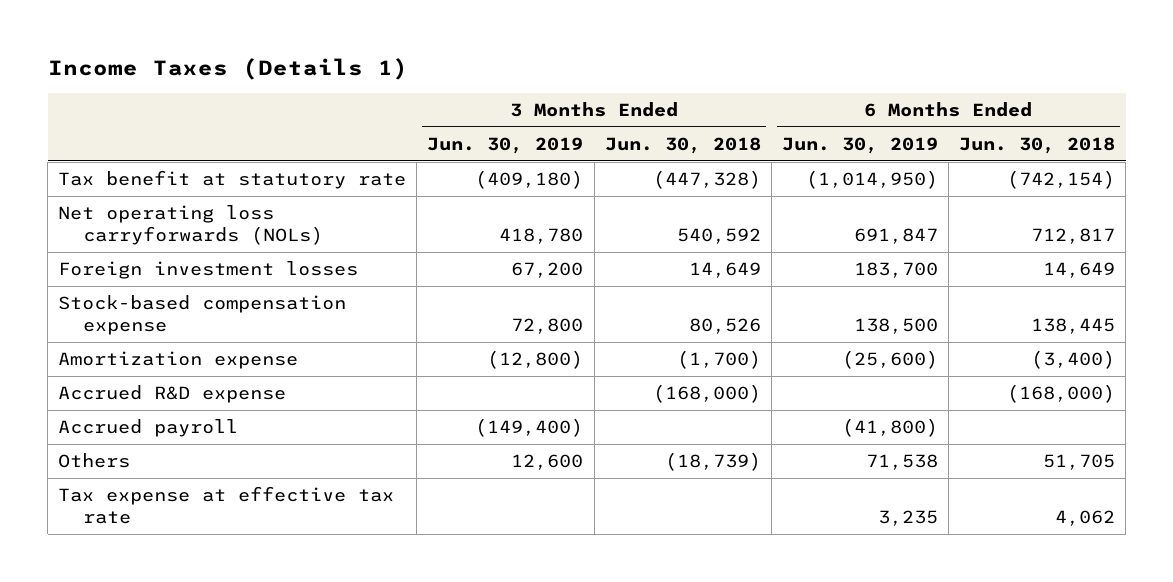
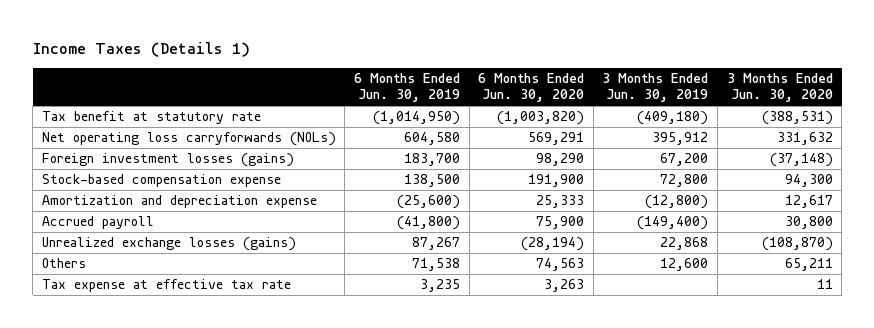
- | 3 Months Ended Jun. 30, 2019 | 3 Months Ended Jun. 30, 2018 | 6 Months Ended Jun. 30, 2019 | 6 Months Ended Jun. 30, 2018
+ | 6 Months Ended Jun. 30, 2019 | 6 Months Ended Jun. 30, 2020 | 3 Months Ended Jun. 30, 2019 | 3 Months Ended Jun. 30, 2020
- Net operating loss carryforwards (NOLs) | 418,780 | 540,592 | 691,847 | 712,817
- Foreign investment losses | 67,200 | 14,649 | 183,700 | 14,649
+ Net operating loss carryforwards (NOLs) | 604,580 | 569,291 | 395,912 | 331,632
+ Foreign investment losses (gains) | 183,700 | 98,290 | 67,200 | (37,148)
- Amortization expense | (12,800) | (1,700) | (25,600) | (3,400)
- Accrued R&D expense | | (168,000) | | (168,000)
+ Amortization and depreciation expense | (25,600) | 25,333 | (12,800) | 12,617
+ Unrealized exchange losses (gains) | 87,267 | (28,194) | 22,868 | (108,870)

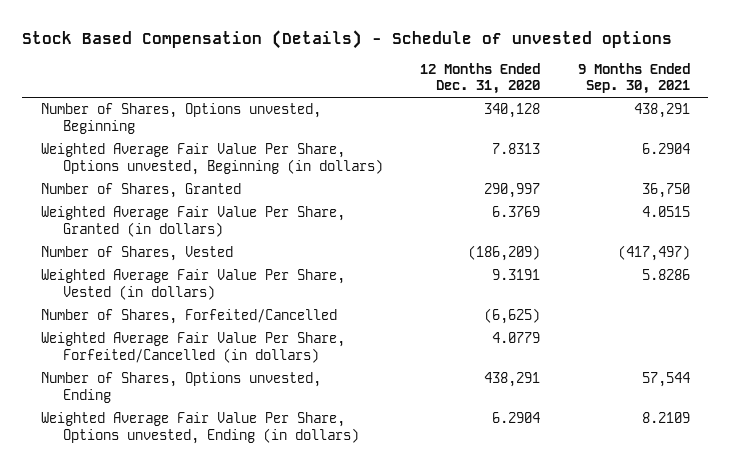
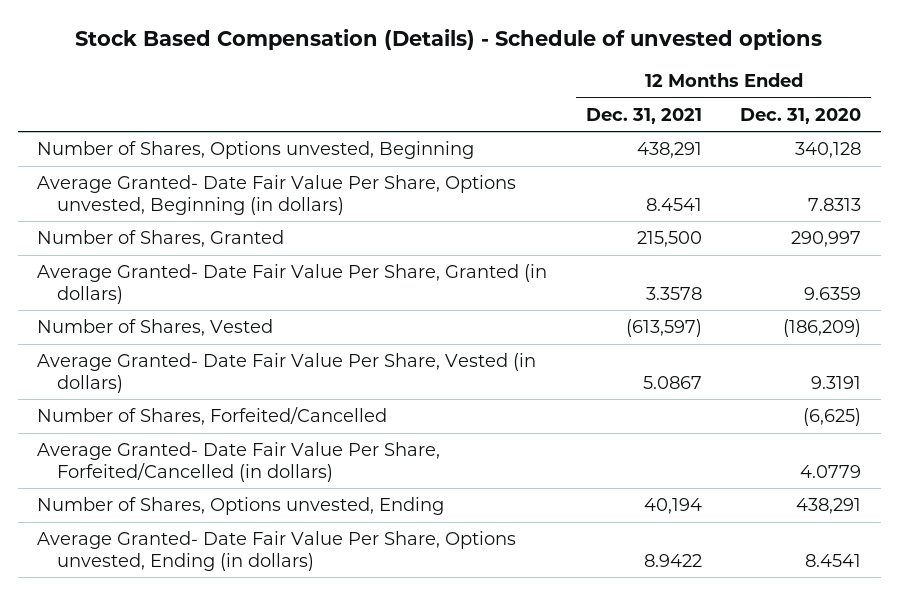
- | 12 Months Ended Dec. 31, 2020 | 9 Months Ended Sep. 30, 2021
+ | 12 Months Ended Dec. 31, 2021 | 12 Months Ended Dec. 31, 2020
- Weighted Average Fair Value Per Share, Options unvested, Beginning (in dollars) | 7.8313 | 6.2904
+ Average Granted- Date Fair Value Per Share, Options unvested, Beginning (in dollars) | 8.4541 | 7.8313
- Weighted Average Fair Value Per Share, Granted (in dollars) | 6.3769 | 4.0515
+ Average Granted- Date Fair Value Per Share, Granted (in dollars) | 3.3578 | 9.6359
- Weighted Average Fair Value Per Share, Vested (in dollars) | 9.3191 | 5.8286
+ Average Granted- Date Fair Value Per Share, Vested (in dollars) | 5.0867 | 9.3191
- Weighted Average Fair Value Per Share, Forfeited/Cancelled (in dollars) | 4.0779 |
+ Average Granted- Date Fair Value Per Share, Forfeited/Cancelled (in dollars) | | 4.0779
- Weighted Average Fair Value Per Share, Options unvested, Ending (in dollars) | 6.2904 | 8.2109
+ Average Granted- Date Fair Value Per Share, Options unvested, Ending (in dollars) | 8.9422 | 8.4541

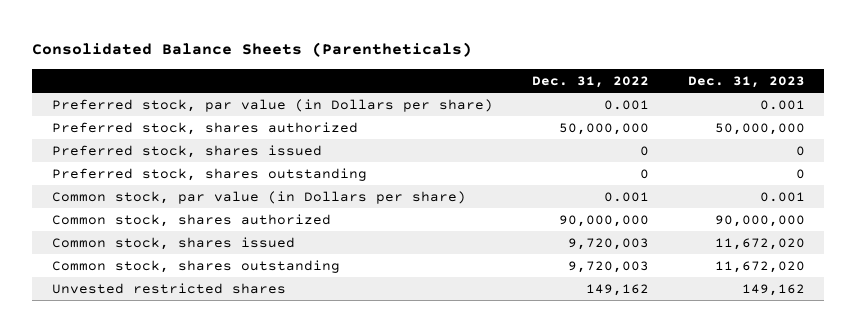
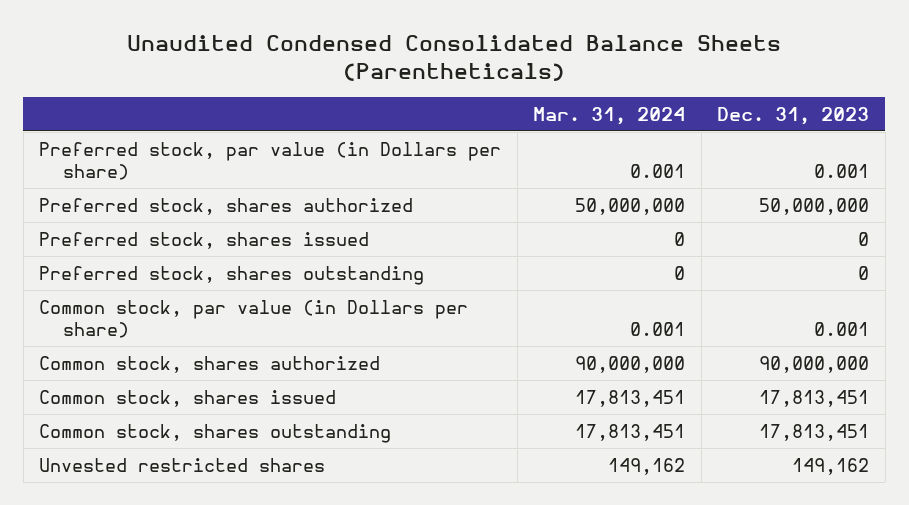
- Consolidated Balance Sheets (Parentheticals)
+ Unaudited Condensed Consolidated Balance Sheets (Parentheticals)
- | Dec. 31, 2022 | Dec. 31, 2023
+ | Mar. 31, 2024 | Dec. 31, 2023
- Common stock, shares issued | 9,720,003 | 11,672,020
- Common stock, shares outstanding | 9,720,003 | 11,672,020
+ Common stock, shares issued | 17,813,451 | 17,813,451
+ Common stock, shares outstanding | 17,813,451 | 17,813,451

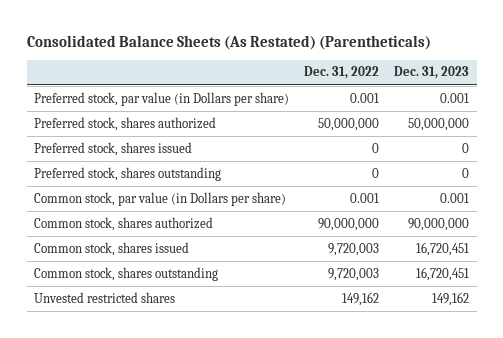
- Unaudited Condensed Consolidated Balance Sheets (Parentheticals)
+ Consolidated Balance Sheets (As Restated) (Parentheticals)
- | Mar. 31, 2024 | Dec. 31, 2023
+ | Dec. 31, 2022 | Dec. 31, 2023
- Common stock, shares issued | 17,813,451 | 17,813,451
- Common stock, shares outstanding | 17,813,451 | 17,813,451
+ Common stock, shares issued | 9,720,003 | 16,720,451
+ Common stock, shares outstanding | 9,720,003 | 16,720,451

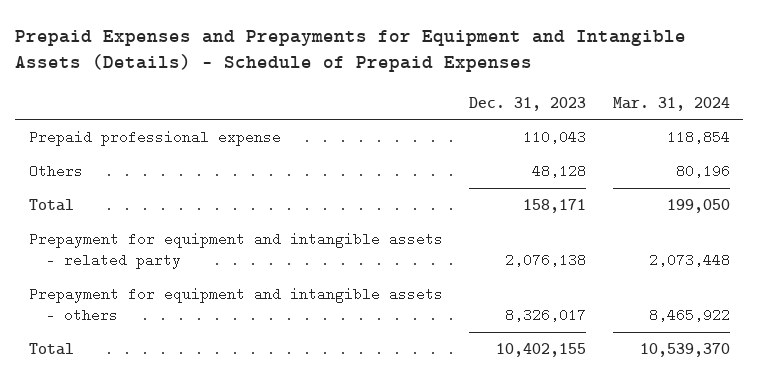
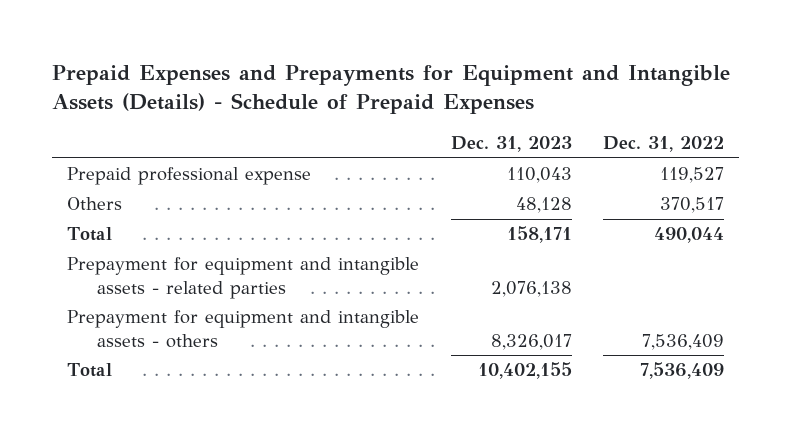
- | Dec. 31, 2023 | Mar. 31, 2024
+ | Dec. 31, 2023 | Dec. 31, 2022
- Prepayment for equipment and intangible assets - related party | 2,076,138 | 2,073,448
+ Prepayment for equipment and intangible assets - related parties | 2,076,138 |

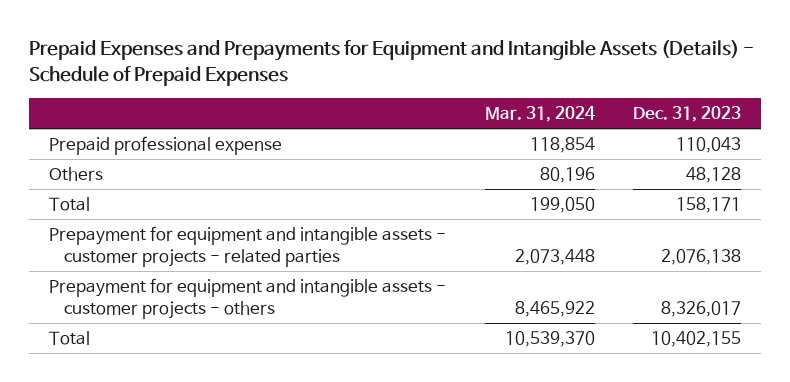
- | Dec. 31, 2023 | Dec. 31, 2022
+ | Mar. 31, 2024 | Dec. 31, 2023
- Prepayment for equipment and intangible assets - related parties | 2,076,138 |
- Prepayment for equipment and intangible assets - others | 8,326,017 | 7,536,409
+ Prepayment for equipment and intangible assets - customer projects - related parties | 2,073,448 | 2,076,138
+ Prepayment for equipment and intangible assets - customer projects - others | 8,465,922 | 8,326,017

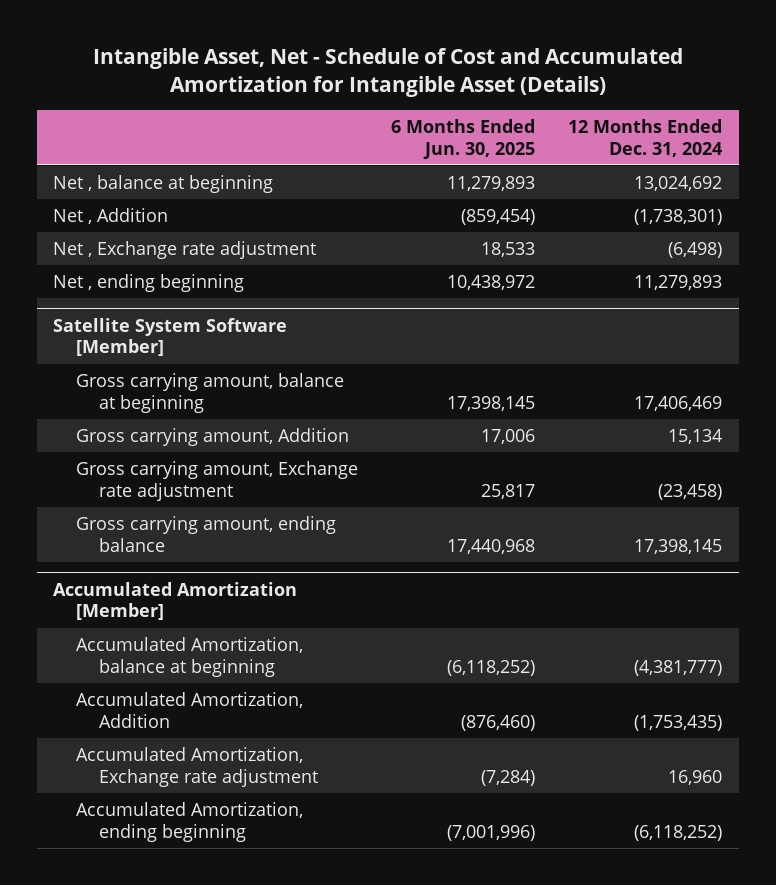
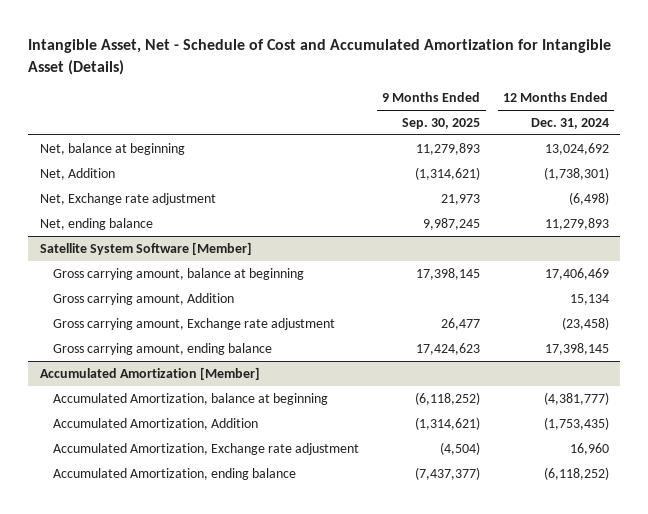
- | 6 Months Ended Jun. 30, 2025 | 12 Months Ended Dec. 31, 2024
+ | 9 Months Ended Sep. 30, 2025 | 12 Months Ended Dec. 31, 2024
- Net , balance at beginning | 11,279,893 | 13,024,692
- Net , Addition | (859,454) | (1,738,301)
- Net , Exchange rate adjustment | 18,533 | (6,498)
- Net , ending beginning | 10,438,972 | 11,279,893
+ Net, balance at beginning | 11,279,893 | 13,024,692
+ Net, Addition | (1,314,621) | (1,738,301)
+ Net, Exchange rate adjustment | 21,973 | (6,498)
+ Net, ending balance | 9,987,245 | 11,279,893
@ Accumulated Amortization [Member]
- Accumulated Amortization, ending beginning | (7,001,996) | (6,118,252)
+ Accumulated Amortization, ending balance | (7,437,377) | (6,118,252)

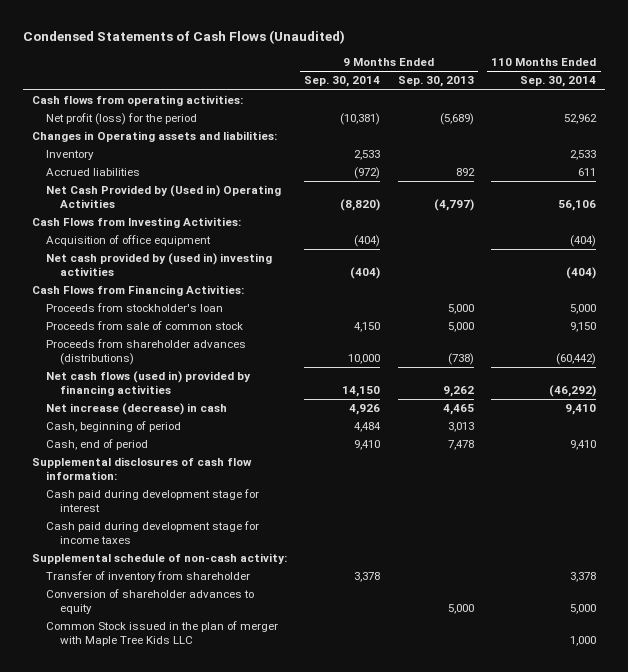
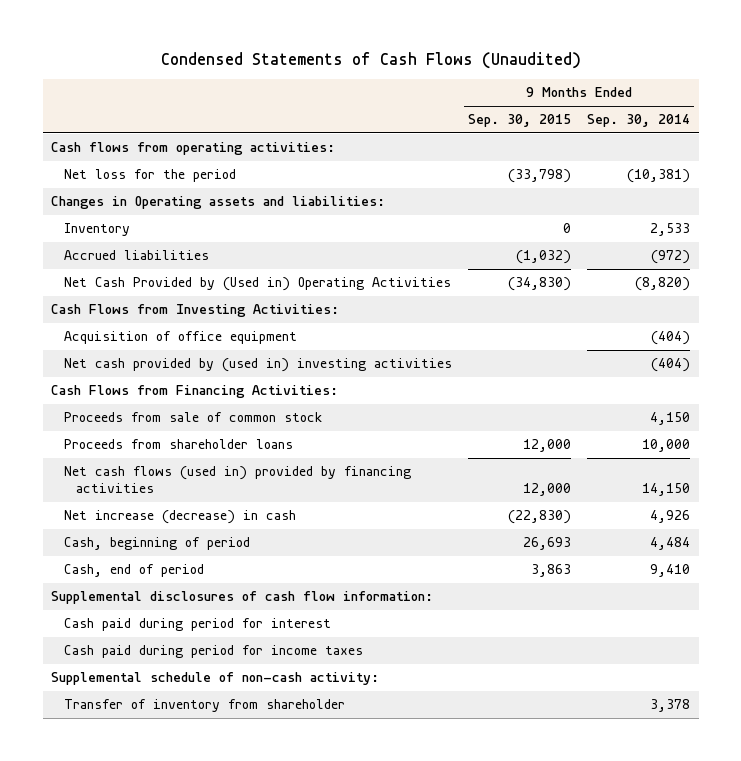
- | 9 Months Ended Sep. 30, 2014 | 9 Months Ended Sep. 30, 2013 | 110 Months Ended Sep. 30, 2014
+ | 9 Months Ended Sep. 30, 2015 | 9 Months Ended Sep. 30, 2014
- Net profit (loss) for the period | (10,381) | (5,689) | 52,962
+ Net loss for the period | (33,798) | (10,381)
- Proceeds from stockholder's loan | | 5,000 | 5,000
- Proceeds from shareholder advances (distributions) | 10,000 | (738) | (60,442)
+ Proceeds from shareholder loans | 12,000 | 10,000
- Cash paid during development stage for interest
- Cash paid during development stage for income taxes
+ Cash paid during period for interest
+ Cash paid during period for income taxes
- Conversion of shareholder advances to equity | | 5,000 | 5,000
- Common Stock issued in the plan of merger with Maple Tree Kids LLC | | | 1,000

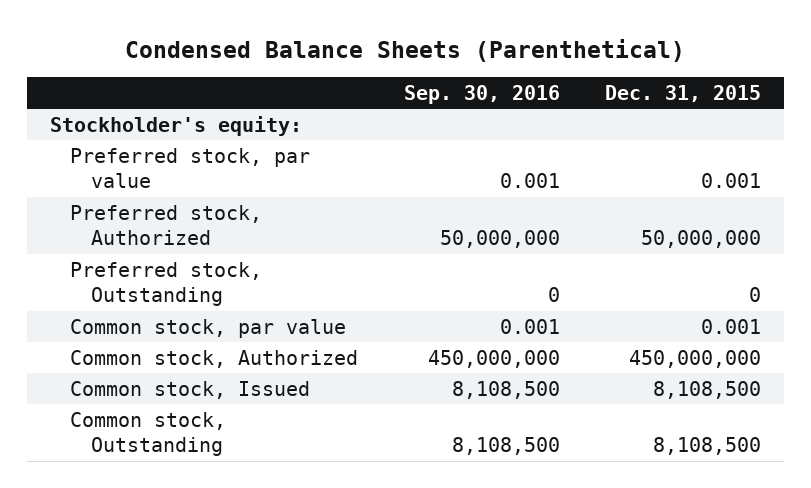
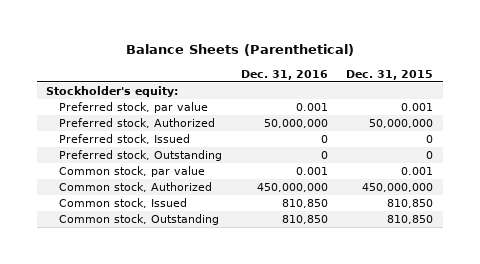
- Condensed Balance Sheets (Parenthetical)
+ Balance Sheets (Parenthetical)
- | Sep. 30, 2016 | Dec. 31, 2015
+ | Dec. 31, 2016 | Dec. 31, 2015
+ Preferred stock, Issued | 0 | 0
- Common stock, Issued | 8,108,500 | 8,108,500
- Common stock, Outstanding | 8,108,500 | 8,108,500
+ Common stock, Issued | 810,850 | 810,850
+ Common stock, Outstanding | 810,850 | 810,850

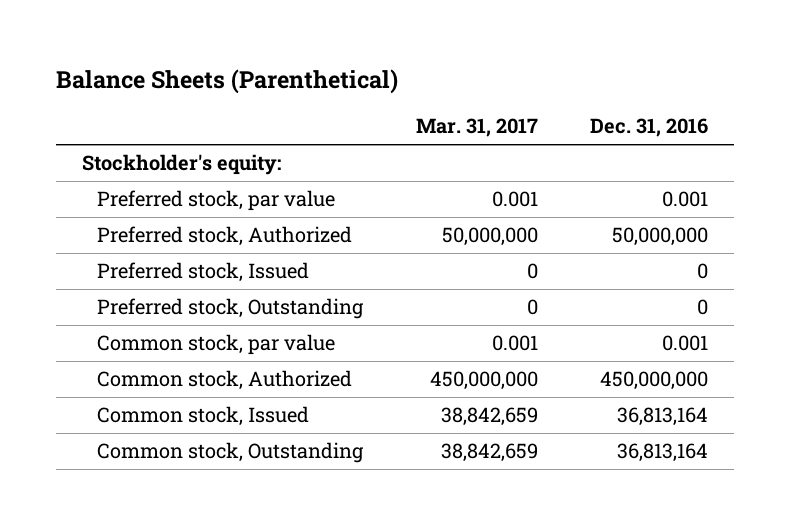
- | Dec. 31, 2016 | Dec. 31, 2015
+ | Mar. 31, 2017 | Dec. 31, 2016
- Common stock, Issued | 810,850 | 810,850
- Common stock, Outstanding | 810,850 | 810,850
+ Common stock, Issued | 38,842,659 | 36,813,164
+ Common stock, Outstanding | 38,842,659 | 36,813,164

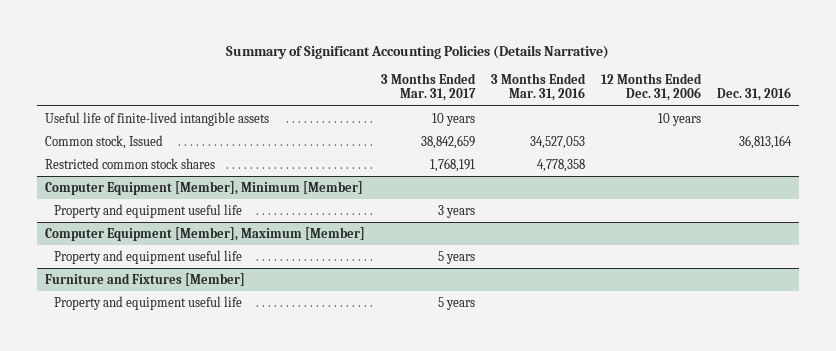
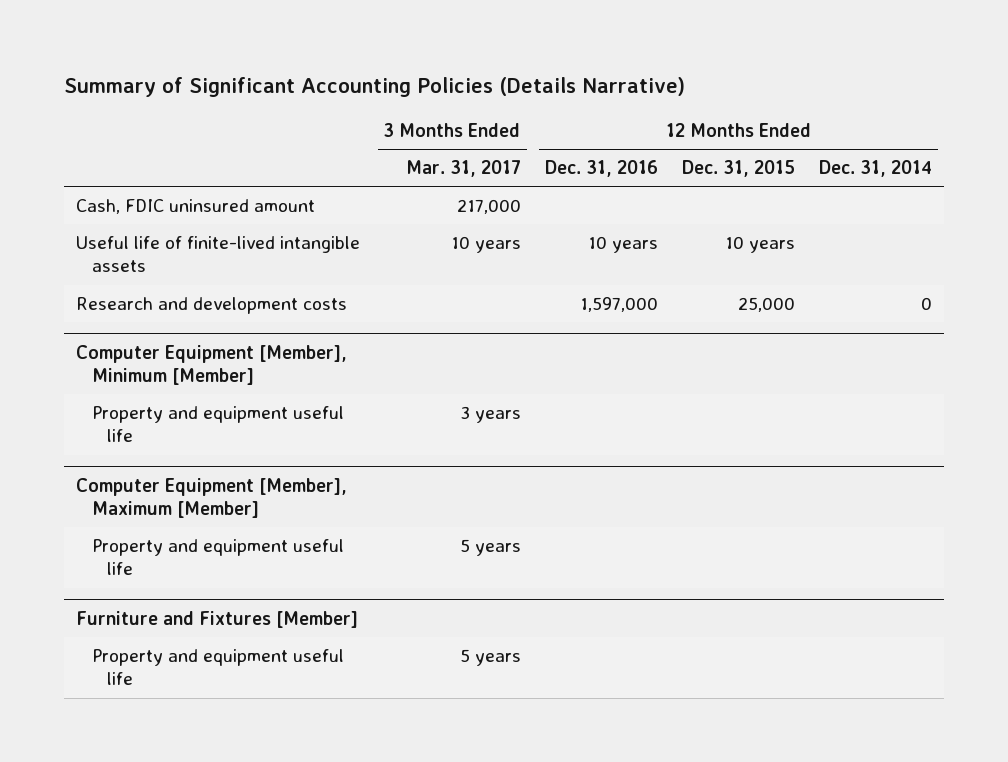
- | 3 Months Ended Mar. 31, 2017 | 3 Months Ended Mar. 31, 2016 | 12 Months Ended Dec. 31, 2006 | Dec. 31, 2016
+ | 3 Months Ended Mar. 31, 2017 | 12 Months Ended Dec. 31, 2016 | 12 Months Ended Dec. 31, 2015 | 12 Months Ended Dec. 31, 2014
+ Cash, FDIC uninsured amount | 217,000 | | |
- Common stock, Issued | 38,842,659 | 34,527,053 | | 36,813,164
- Restricted common stock shares | 1,768,191 | 4,778,358 | |
+ Research and development costs | | 1,597,000 | 25,000 | 0

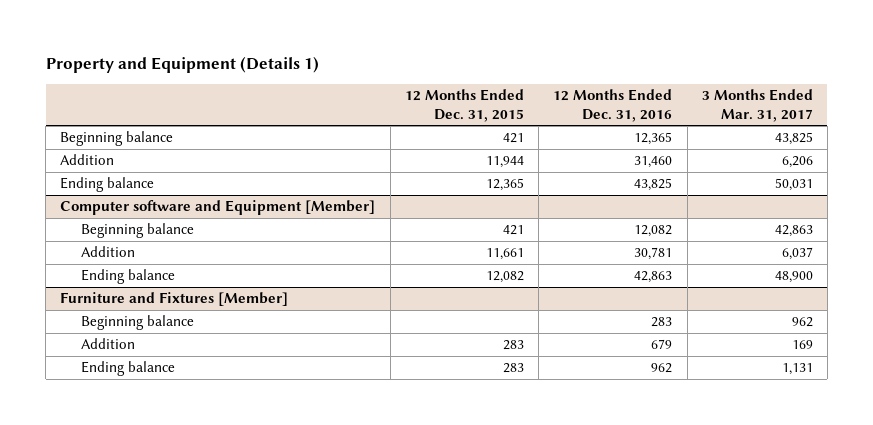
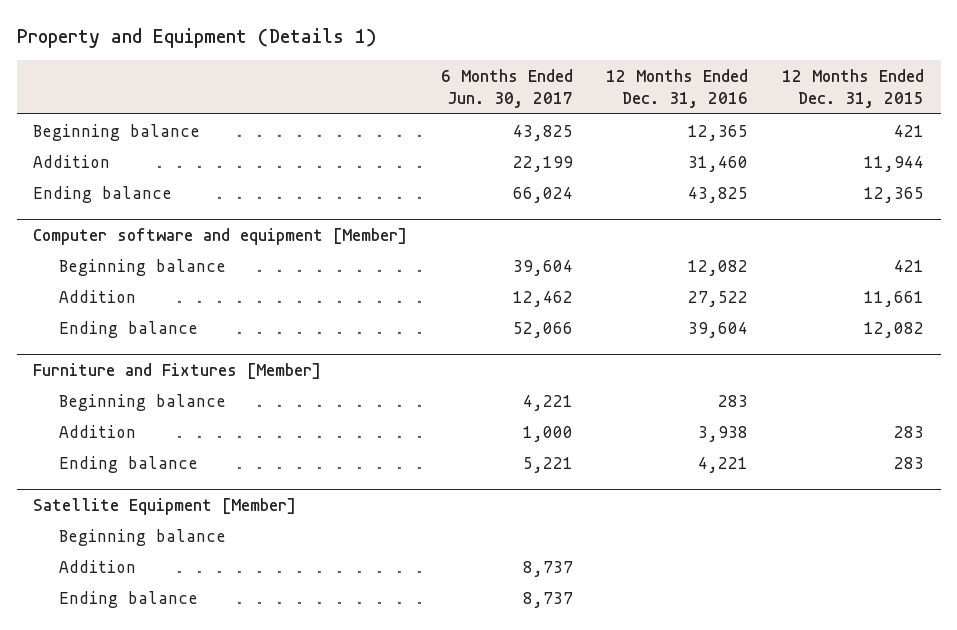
- | 12 Months Ended Dec. 31, 2015 | 12 Months Ended Dec. 31, 2016 | 3 Months Ended Mar. 31, 2017
+ | 6 Months Ended Jun. 30, 2017 | 12 Months Ended Dec. 31, 2016 | 12 Months Ended Dec. 31, 2015
- Computer software and Equipment [Member]
+ Computer software and equipment [Member]
- Addition | 11,661 | 30,781 | 6,037
- Ending balance | 12,082 | 42,863 | 48,900
+ Addition | 12,462 | 27,522 | 11,661
+ Ending balance | 52,066 | 39,604 | 12,082
@ Furniture and Fixtures [Member]
- Addition | 283 | 679 | 169
- Ending balance | 283 | 962 | 1,131
+ Addition | 1,000 | 3,938 | 283
+ Ending balance | 5,221 | 4,221 | 283
+ Satellite Equipment [Member]
+ Beginning balance
+ Addition | 8,737 | |
+ Ending balance | 8,737 | |

